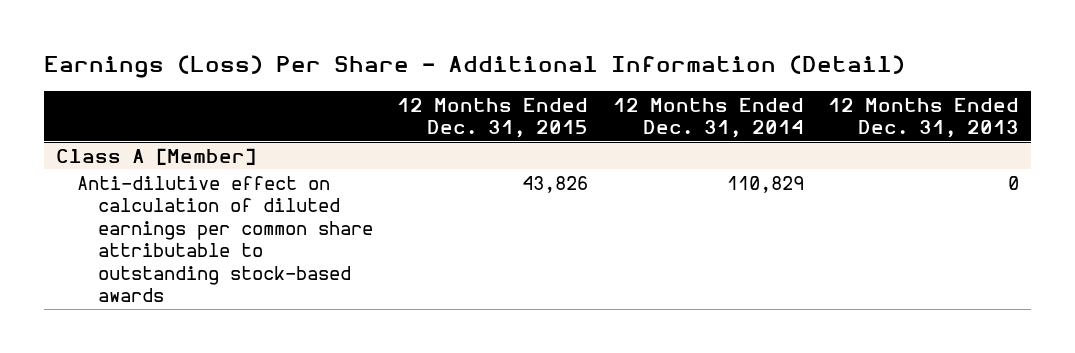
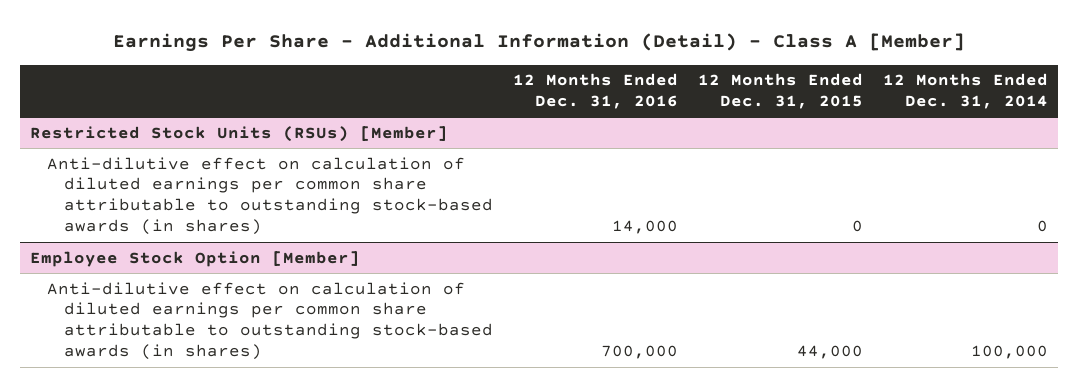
- Earnings (Loss) Per Share - Additional Information (Detail)
+ Earnings Per Share - Additional Information (Detail) - Class A [Member]
- | 12 Months Ended Dec. 31, 2015 | 12 Months Ended Dec. 31, 2014 | 12 Months Ended Dec. 31, 2013
+ | 12 Months Ended Dec. 31, 2016 | 12 Months Ended Dec. 31, 2015 | 12 Months Ended Dec. 31, 2014
- Class A [Member]
- Anti-dilutive effect on calculation of diluted earnings per common share attributable to outstanding stock-based awards | 43,826 | 110,829 | 0
+ Restricted Stock Units (RSUs) [Member]
+ Anti-dilutive effect on calculation of diluted earnings per common share attributable to outstanding stock-based awards (in shares) | 14,000 | 0 | 0
+ Employee Stock Option [Member]
+ Anti-dilutive effect on calculation of diluted earnings per common share attributable to outstanding stock-based awards (in shares) | 700,000 | 44,000 | 100,000

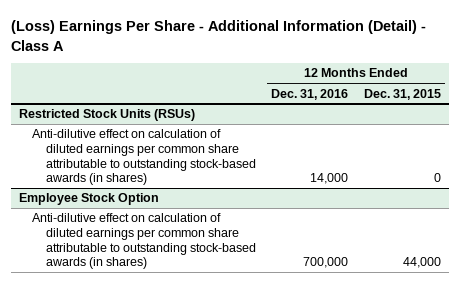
- Earnings Per Share - Additional Information (Detail) - Class A [Member]
+ (Loss) Earnings Per Share - Additional Information (Detail) - Class A
- | 12 Months Ended Dec. 31, 2016 | 12 Months Ended Dec. 31, 2015 | 12 Months Ended Dec. 31, 2014
+ | 12 Months Ended Dec. 31, 2016 | 12 Months Ended Dec. 31, 2015
- Restricted Stock Units (RSUs) [Member]
+ Restricted Stock Units (RSUs)
- Employee Stock Option [Member]
+ Employee Stock Option

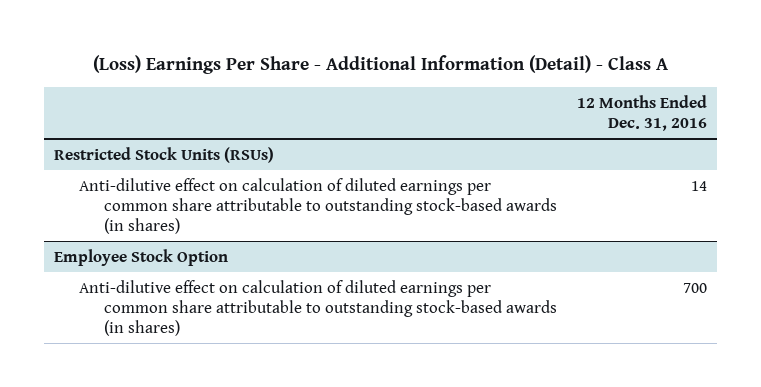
- | 12 Months Ended Dec. 31, 2016 | 12 Months Ended Dec. 31, 2015
+ | 12 Months Ended Dec. 31, 2016
@ Restricted Stock Units (RSUs)
- Anti-dilutive effect on calculation of diluted earnings per common share attributable to outstanding stock-based awards (in shares) | 14,000 | 0
+ Anti-dilutive effect on calculation of diluted earnings per common share attributable to outstanding stock-based awards (in shares) | 14
@ Employee Stock Option
- Anti-dilutive effect on calculation of diluted earnings per common share attributable to outstanding stock-based awards (in shares) | 700,000 | 44,000
+ Anti-dilutive effect on calculation of diluted earnings per common share attributable to outstanding stock-based awards (in shares) | 700

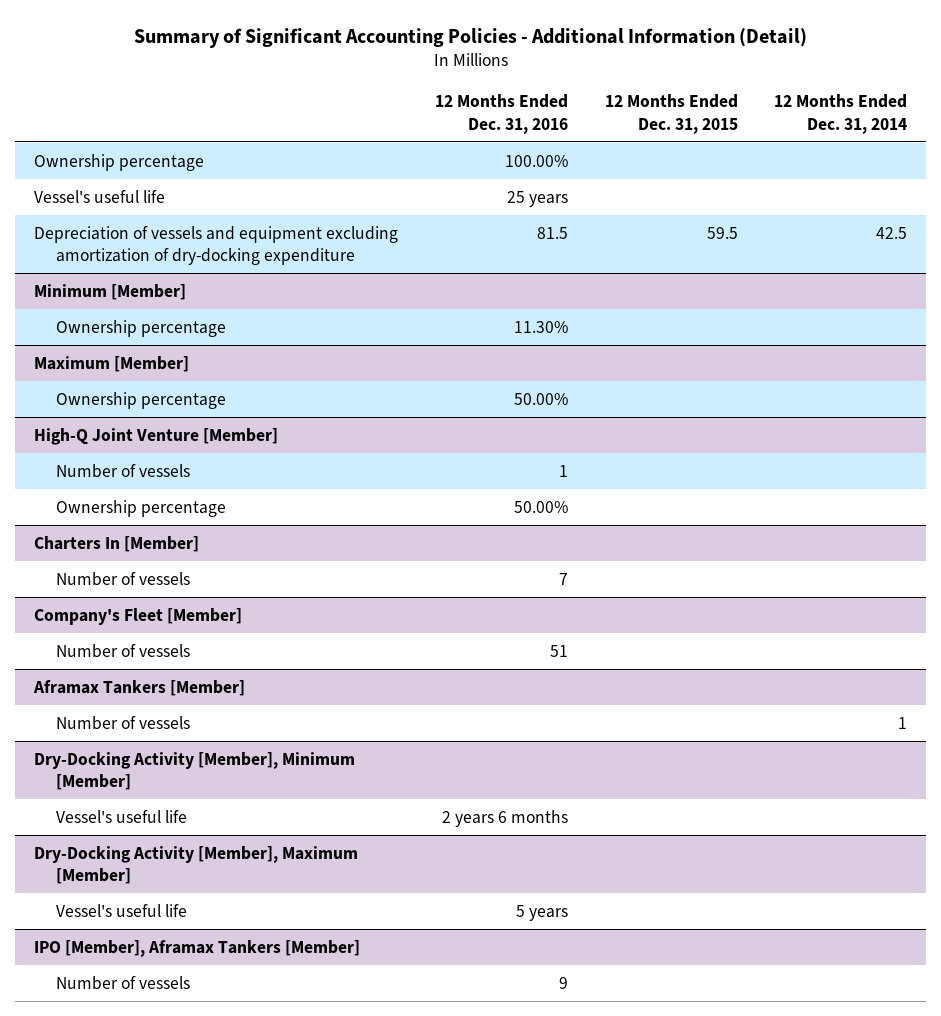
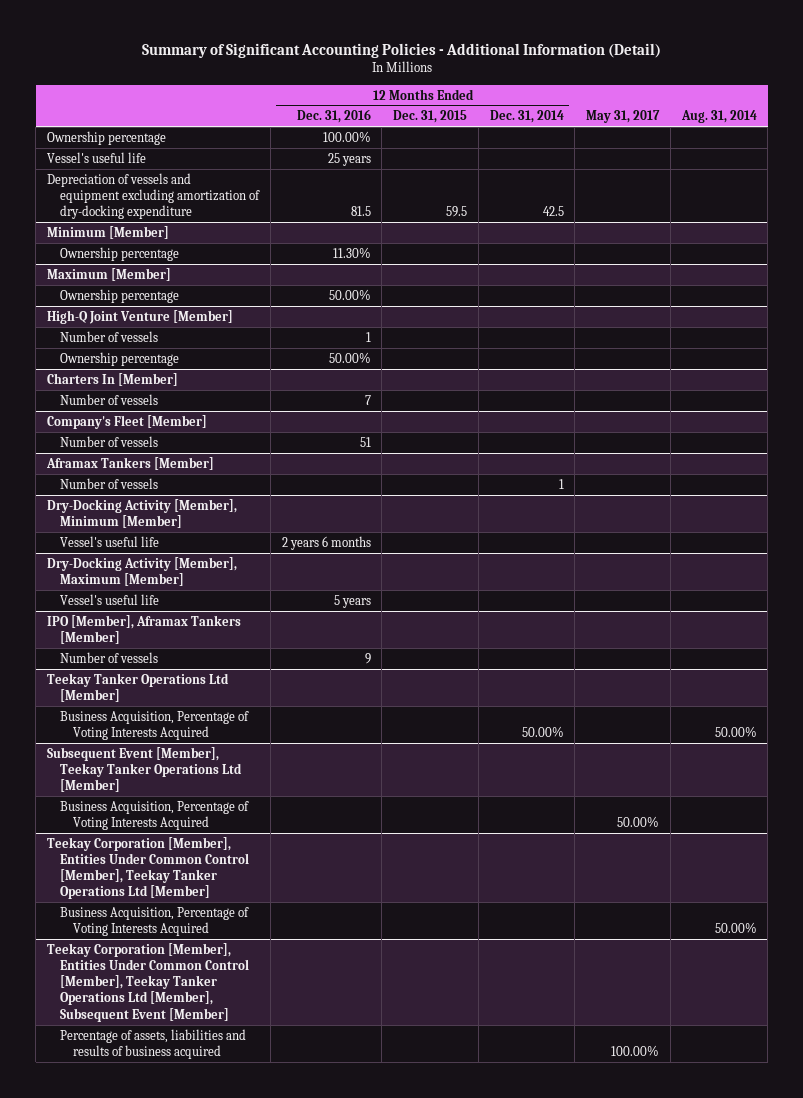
- | 12 Months Ended Dec. 31, 2016 | 12 Months Ended Dec. 31, 2015 | 12 Months Ended Dec. 31, 2014
+ | 12 Months Ended Dec. 31, 2016 | 12 Months Ended Dec. 31, 2015 | 12 Months Ended Dec. 31, 2014 | May 31, 2017 | Aug. 31, 2014
+ Teekay Tanker Operations Ltd [Member]
+ Business Acquisition, Percentage of Voting Interests Acquired | | | 50.00% | | 50.00%
+ Subsequent Event [Member], Teekay Tanker Operations Ltd [Member]
+ Business Acquisition, Percentage of Voting Interests Acquired | | | | 50.00% |
+ Teekay Corporation [Member], Entities Under Common Control [Member], Teekay Tanker Operations Ltd [Member]
+ Business Acquisition, Percentage of Voting Interests Acquired | | | | | 50.00%
+ Teekay Corporation [Member], Entities Under Common Control [Member], Teekay Tanker Operations Ltd [Member], Subsequent Event [Member]
+ Percentage of assets, liabilities and results of business acquired | | | | 100.00% |

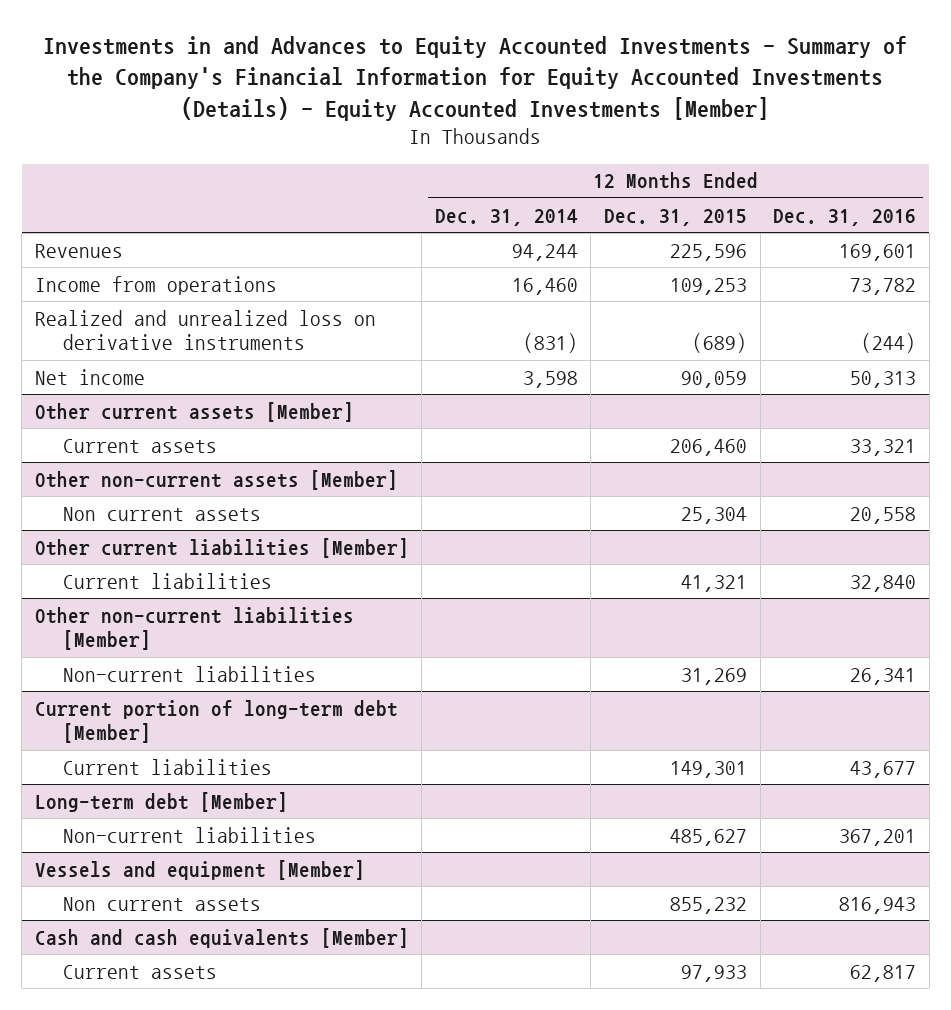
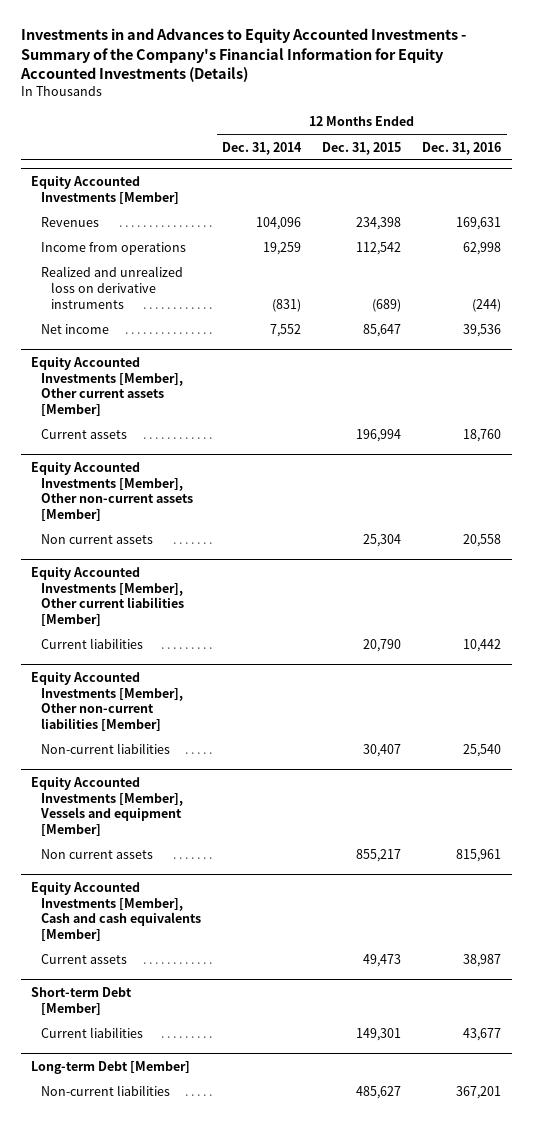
- Investments in and Advances to Equity Accounted Investments - Summary of the Company's Financial Information for Equity Accounted Investments (Details) - Equity Accounted Investments [Member]
+ Investments in and Advances to Equity Accounted Investments - Summary of the Company's Financial Information for Equity Accounted Investments (Details)
- Revenues | 94,244 | 225,596 | 169,601
- Income from operations | 16,460 | 109,253 | 73,782
+ Equity Accounted Investments [Member]
+ Revenues | 104,096 | 234,398 | 169,631
+ Income from operations | 19,259 | 112,542 | 62,998
- Net income | 3,598 | 90,059 | 50,313
- Other current assets [Member]
- Current assets | | 206,460 | 33,321
- Other non-current assets [Member]
+ Net income | 7,552 | 85,647 | 39,536
+ Equity Accounted Investments [Member], Other current assets [Member]
+ Current assets | | 196,994 | 18,760
+ Equity Accounted Investments [Member], Other non-current assets [Member]
- Other current liabilities [Member]
- Current liabilities | | 41,321 | 32,840
- Other non-current liabilities [Member]
- Non-current liabilities | | 31,269 | 26,341
- Current portion of long-term debt [Member]
+ Equity Accounted Investments [Member], Other current liabilities [Member]
+ Current liabilities | | 20,790 | 10,442
+ Equity Accounted Investments [Member], Other non-current liabilities [Member]
+ Non-current liabilities | | 30,407 | 25,540
+ Equity Accounted Investments [Member], Vessels and equipment [Member]
+ Non current assets | | 855,217 | 815,961
+ Equity Accounted Investments [Member], Cash and cash equivalents [Member]
+ Current assets | | 49,473 | 38,987
+ Short-term Debt [Member]
- Long-term debt [Member]
+ Long-term Debt [Member]
- Vessels and equipment [Member]
- Non current assets | | 855,232 | 816,943
- Cash and cash equivalents [Member]
- Current assets | | 97,933 | 62,817

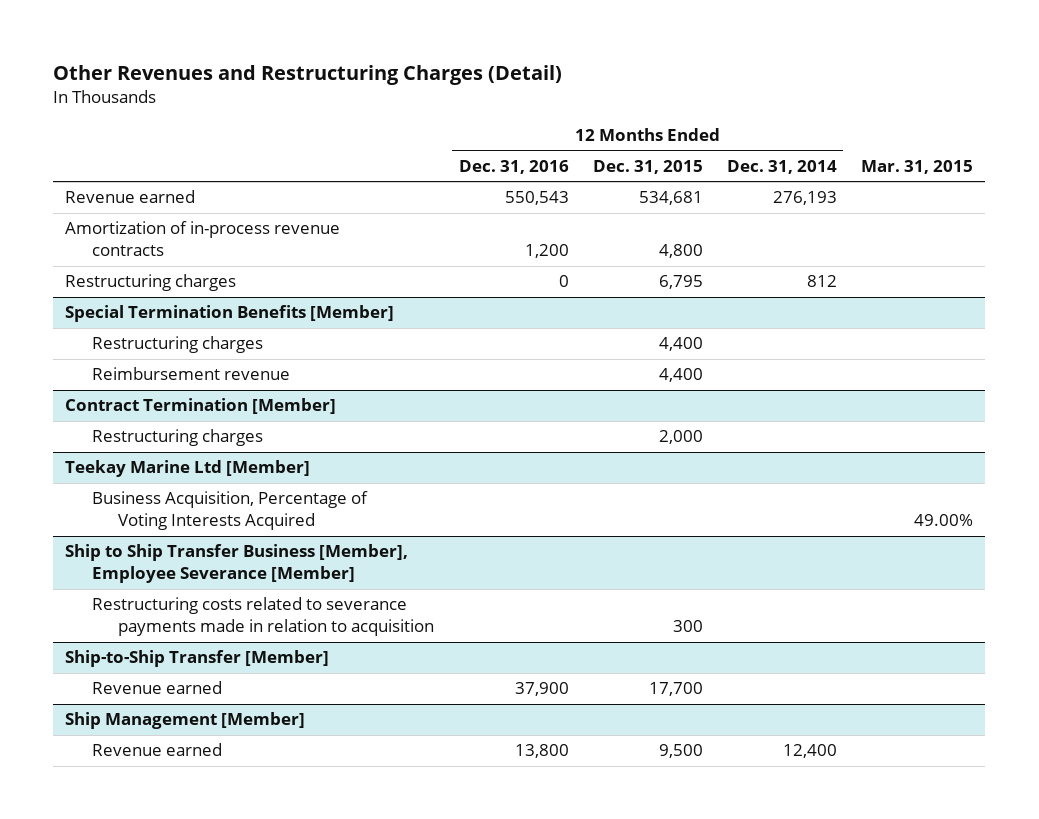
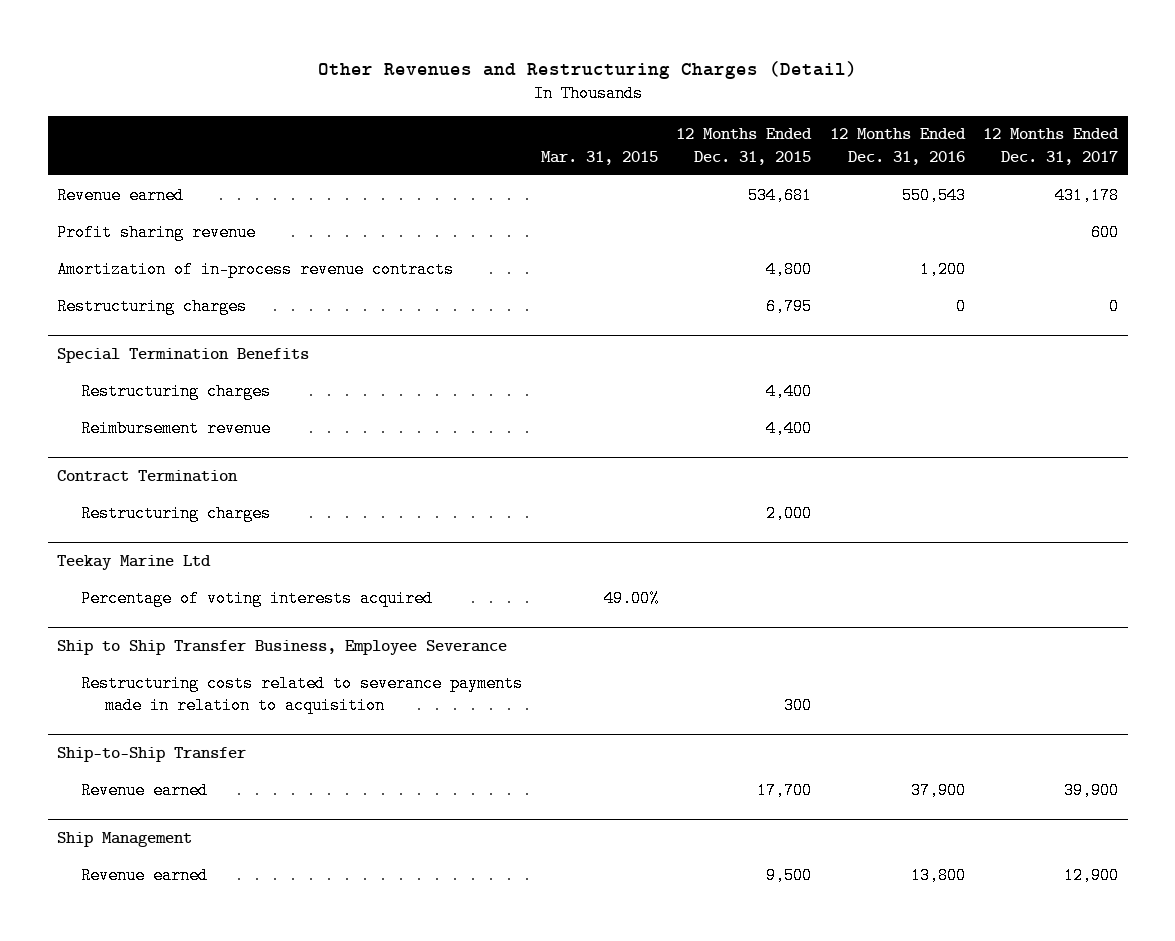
- | 12 Months Ended Dec. 31, 2016 | 12 Months Ended Dec. 31, 2015 | 12 Months Ended Dec. 31, 2014 | Mar. 31, 2015
+ | Mar. 31, 2015 | 12 Months Ended Dec. 31, 2015 | 12 Months Ended Dec. 31, 2016 | 12 Months Ended Dec. 31, 2017
+ Profit sharing revenue | | | | 600
- Special Termination Benefits [Member]
+ Special Termination Benefits
- Contract Termination [Member]
+ Contract Termination
- Teekay Marine Ltd [Member]
- Business Acquisition, Percentage of Voting Interests Acquired | | | | 49.00%
- Ship to Ship Transfer Business [Member], Employee Severance [Member]
+ Teekay Marine Ltd
+ Percentage of voting interests acquired | 49.00% | | |
+ Ship to Ship Transfer Business, Employee Severance
- Ship-to-Ship Transfer [Member]
+ Ship-to-Ship Transfer
- Ship Management [Member]
+ Ship Management

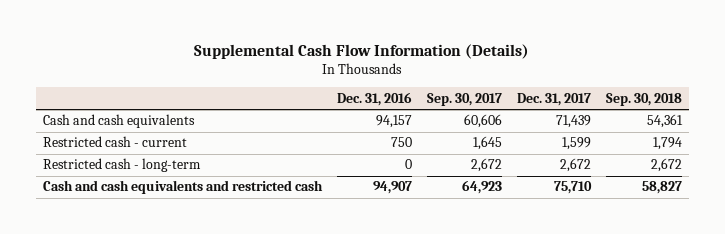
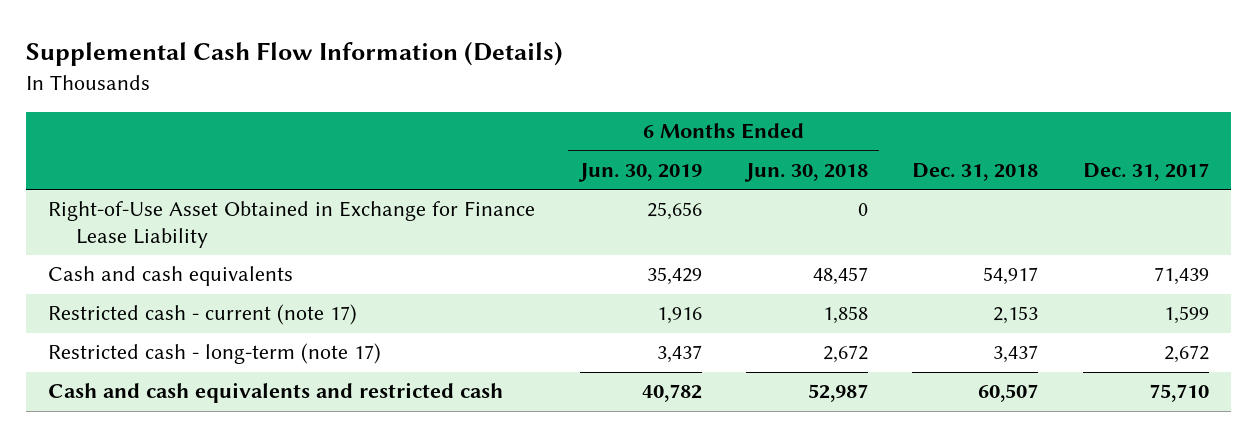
- | Dec. 31, 2016 | Sep. 30, 2017 | Dec. 31, 2017 | Sep. 30, 2018
+ | 6 Months Ended Jun. 30, 2019 | 6 Months Ended Jun. 30, 2018 | Dec. 31, 2018 | Dec. 31, 2017
+ Right-of-Use Asset Obtained in Exchange for Finance Lease Liability | 25,656 | 0 | |
- Restricted cash - current | 750 | 1,645 | 1,599 | 1,794
- Restricted cash - long-term | 0 | 2,672 | 2,672 | 2,672
+ Restricted cash - current (note 17) | 1,916 | 1,858 | 2,153 | 1,599
+ Restricted cash - long-term (note 17) | 3,437 | 2,672 | 3,437 | 2,672

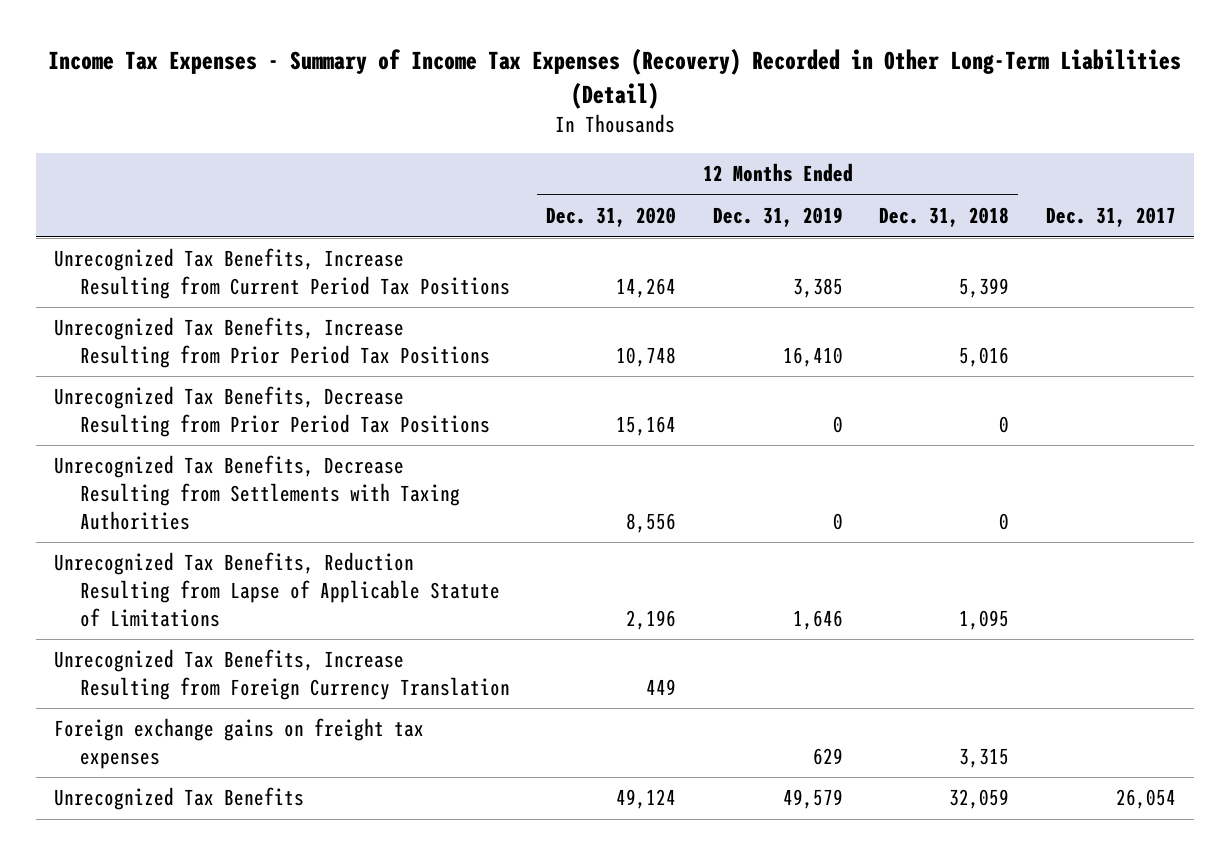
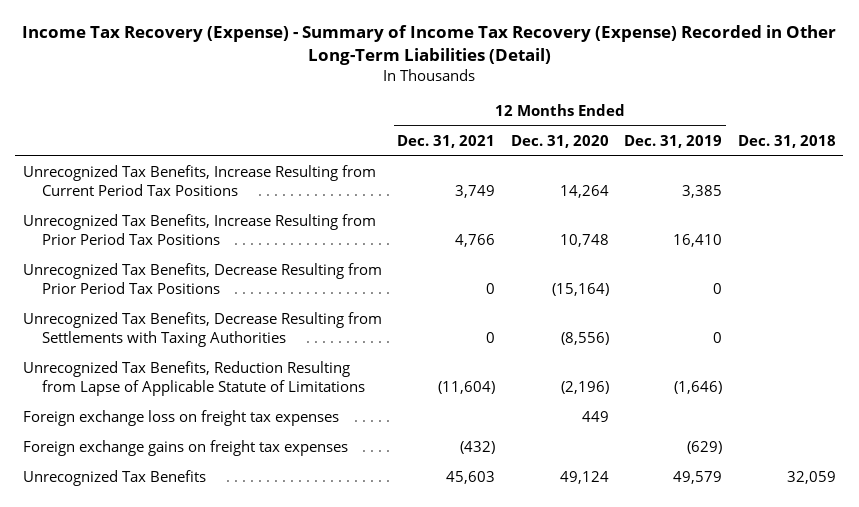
- Income Tax Expenses - Summary of Income Tax Expenses (Recovery) Recorded in Other Long-Term Liabilities (Detail)
+ Income Tax Recovery (Expense) - Summary of Income Tax Recovery (Expense) Recorded in Other Long-Term Liabilities (Detail)
- | 12 Months Ended Dec. 31, 2020 | 12 Months Ended Dec. 31, 2019 | 12 Months Ended Dec. 31, 2018 | Dec. 31, 2017
+ | 12 Months Ended Dec. 31, 2021 | 12 Months Ended Dec. 31, 2020 | 12 Months Ended Dec. 31, 2019 | Dec. 31, 2018
- Unrecognized Tax Benefits, Decrease Resulting from Prior Period Tax Positions | 15,164 | 0 | 0 |
- Unrecognized Tax Benefits, Decrease Resulting from Settlements with Taxing Authorities | 8,556 | 0 | 0 |
- Unrecognized Tax Benefits, Reduction Resulting from Lapse of Applicable Statute of Limitations | 2,196 | 1,646 | 1,095 |
- Unrecognized Tax Benefits, Increase Resulting from Foreign Currency Translation | 449 | | |
- Foreign exchange gains on freight tax expenses | | 629 | 3,315 |
+ Unrecognized Tax Benefits, Decrease Resulting from Prior Period Tax Positions | 0 | (15,164) | 0 |
+ Unrecognized Tax Benefits, Decrease Resulting from Settlements with Taxing Authorities | 0 | (8,556) | 0 |
+ Unrecognized Tax Benefits, Reduction Resulting from Lapse of Applicable Statute of Limitations | (11,604) | (2,196) | (1,646) |
+ Foreign exchange loss on freight tax expenses | | 449 | |
+ Foreign exchange gains on freight tax expenses | (432) | | (629) |

